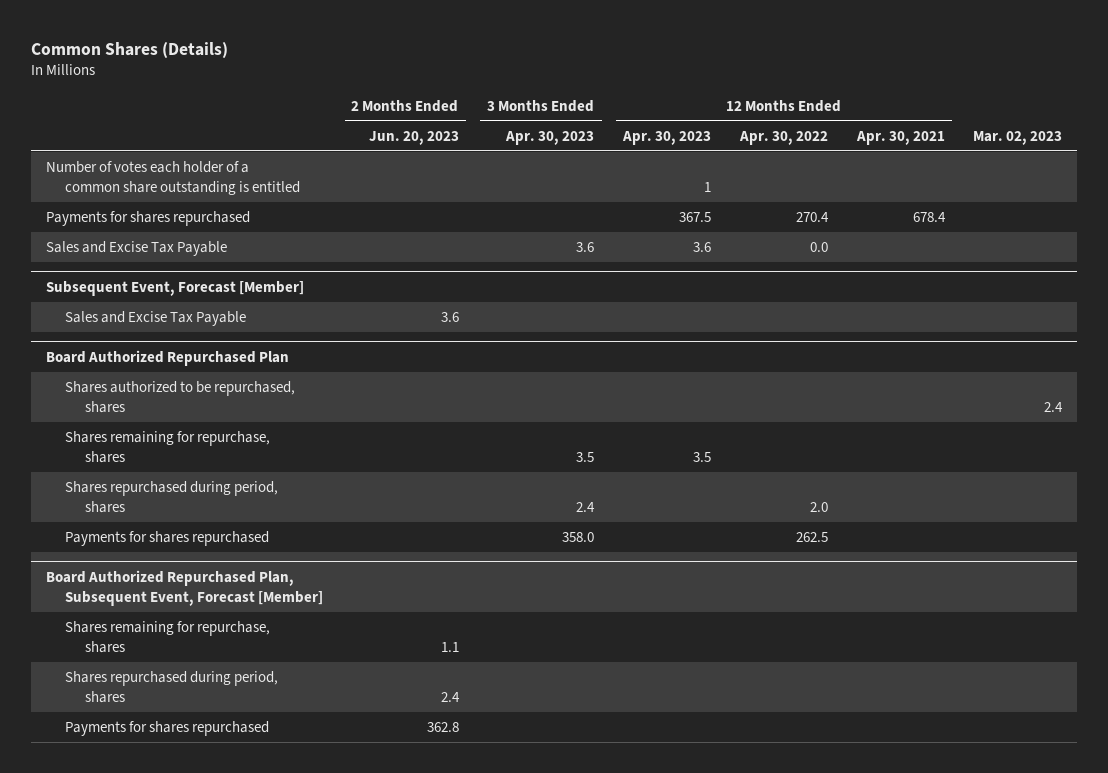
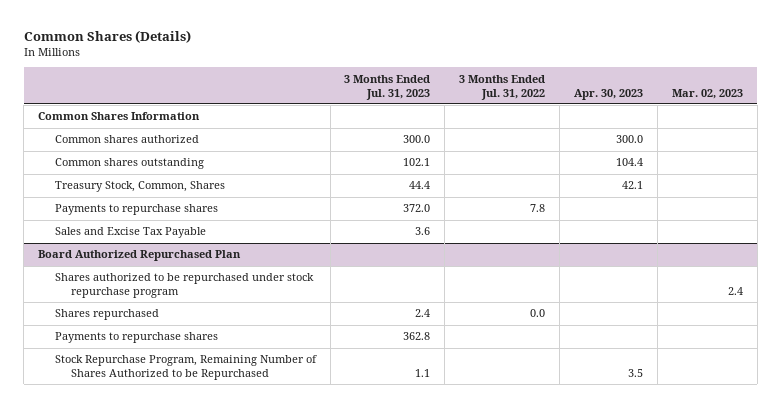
- | 2 Months Ended Jun. 20, 2023 | 3 Months Ended Apr. 30, 2023 | 12 Months Ended Apr. 30, 2023 | 12 Months Ended Apr. 30, 2022 | 12 Months Ended Apr. 30, 2021 | Mar. 02, 2023
+ | 3 Months Ended Jul. 31, 2023 | 3 Months Ended Jul. 31, 2022 | Apr. 30, 2023 | Mar. 02, 2023
- Number of votes each holder of a common share outstanding is entitled | | | 1 | | |
- Payments for shares repurchased | | | 367.5 | 270.4 | 678.4 |
+ Common Shares Information
+ Common shares authorized | 300.0 | | 300.0 |
+ Common shares outstanding | 102.1 | | 104.4 |
+ Treasury Stock, Common, Shares | 44.4 | | 42.1 |
+ Payments to repurchase shares | 372.0 | 7.8 | |
- Subsequent Event, Forecast [Member]
- Sales and Excise Tax Payable | 3.6 | | | | |
@ Board Authorized Repurchased Plan
- Shares authorized to be repurchased, shares | | | | | | 2.4
- Shares remaining for repurchase, shares | | 3.5 | 3.5 | | |
- Shares repurchased during period, shares | | 2.4 | | 2.0 | |
- Payments for shares repurchased | | 358.0 | | 262.5 | |
- Board Authorized Repurchased Plan, Subsequent Event, Forecast [Member]
- Shares remaining for repurchase, shares | 1.1 | | | | |
- Shares repurchased during period, shares | 2.4 | | | | |
- Payments for shares repurchased | 362.8 | | | | |
@ Board Authorized Repurchased Plan
+ Shares authorized to be repurchased under stock repurchase program | | | | 2.4
+ Shares repurchased | 2.4 | 0.0 | |
+ Payments to repurchase shares | 362.8 | | |
+ Stock Repurchase Program, Remaining Number of Shares Authorized to be Repurchased | 1.1 | | 3.5 |

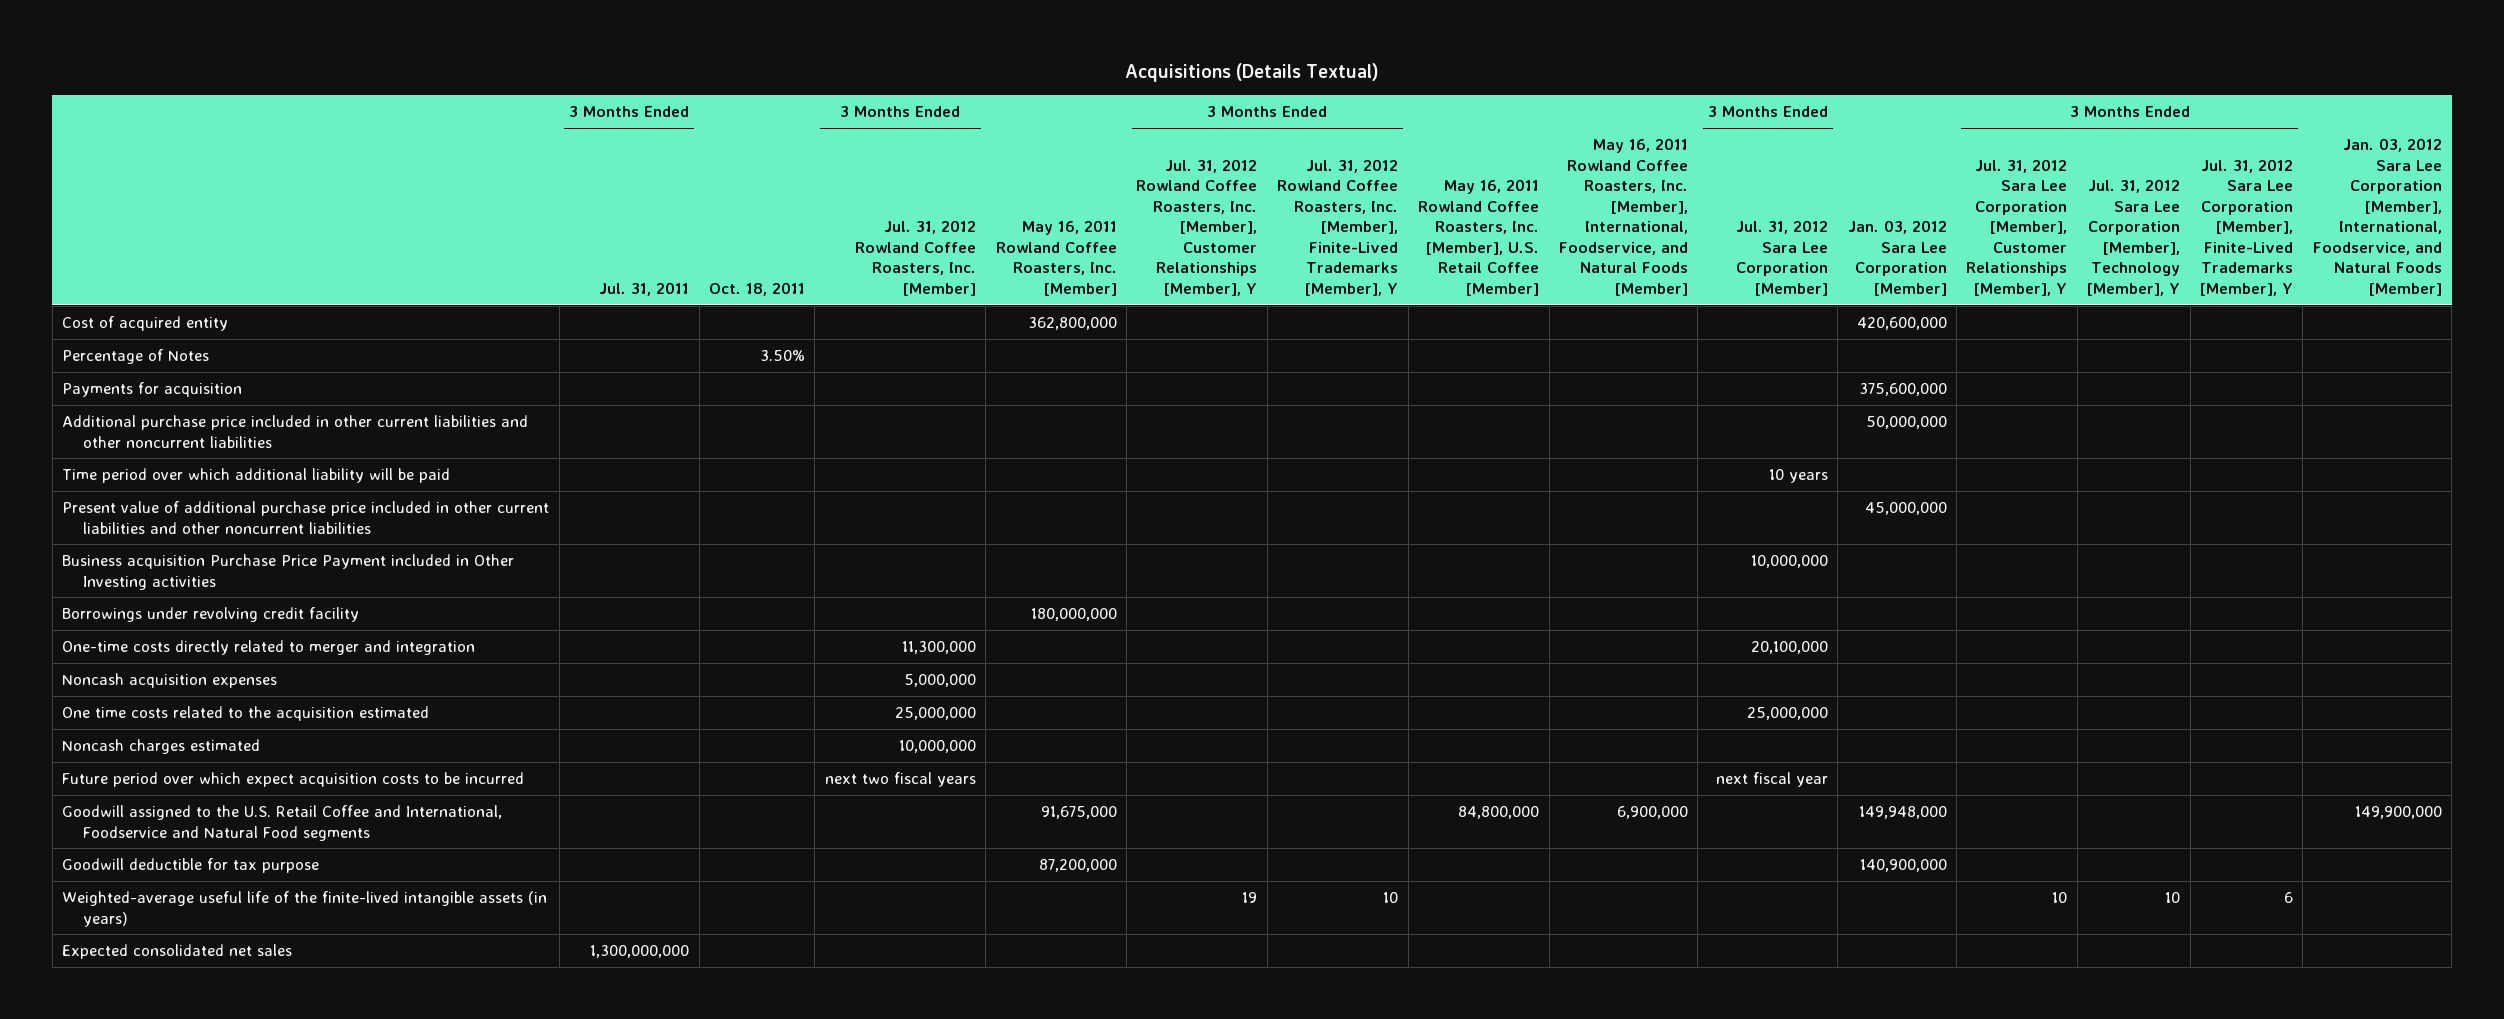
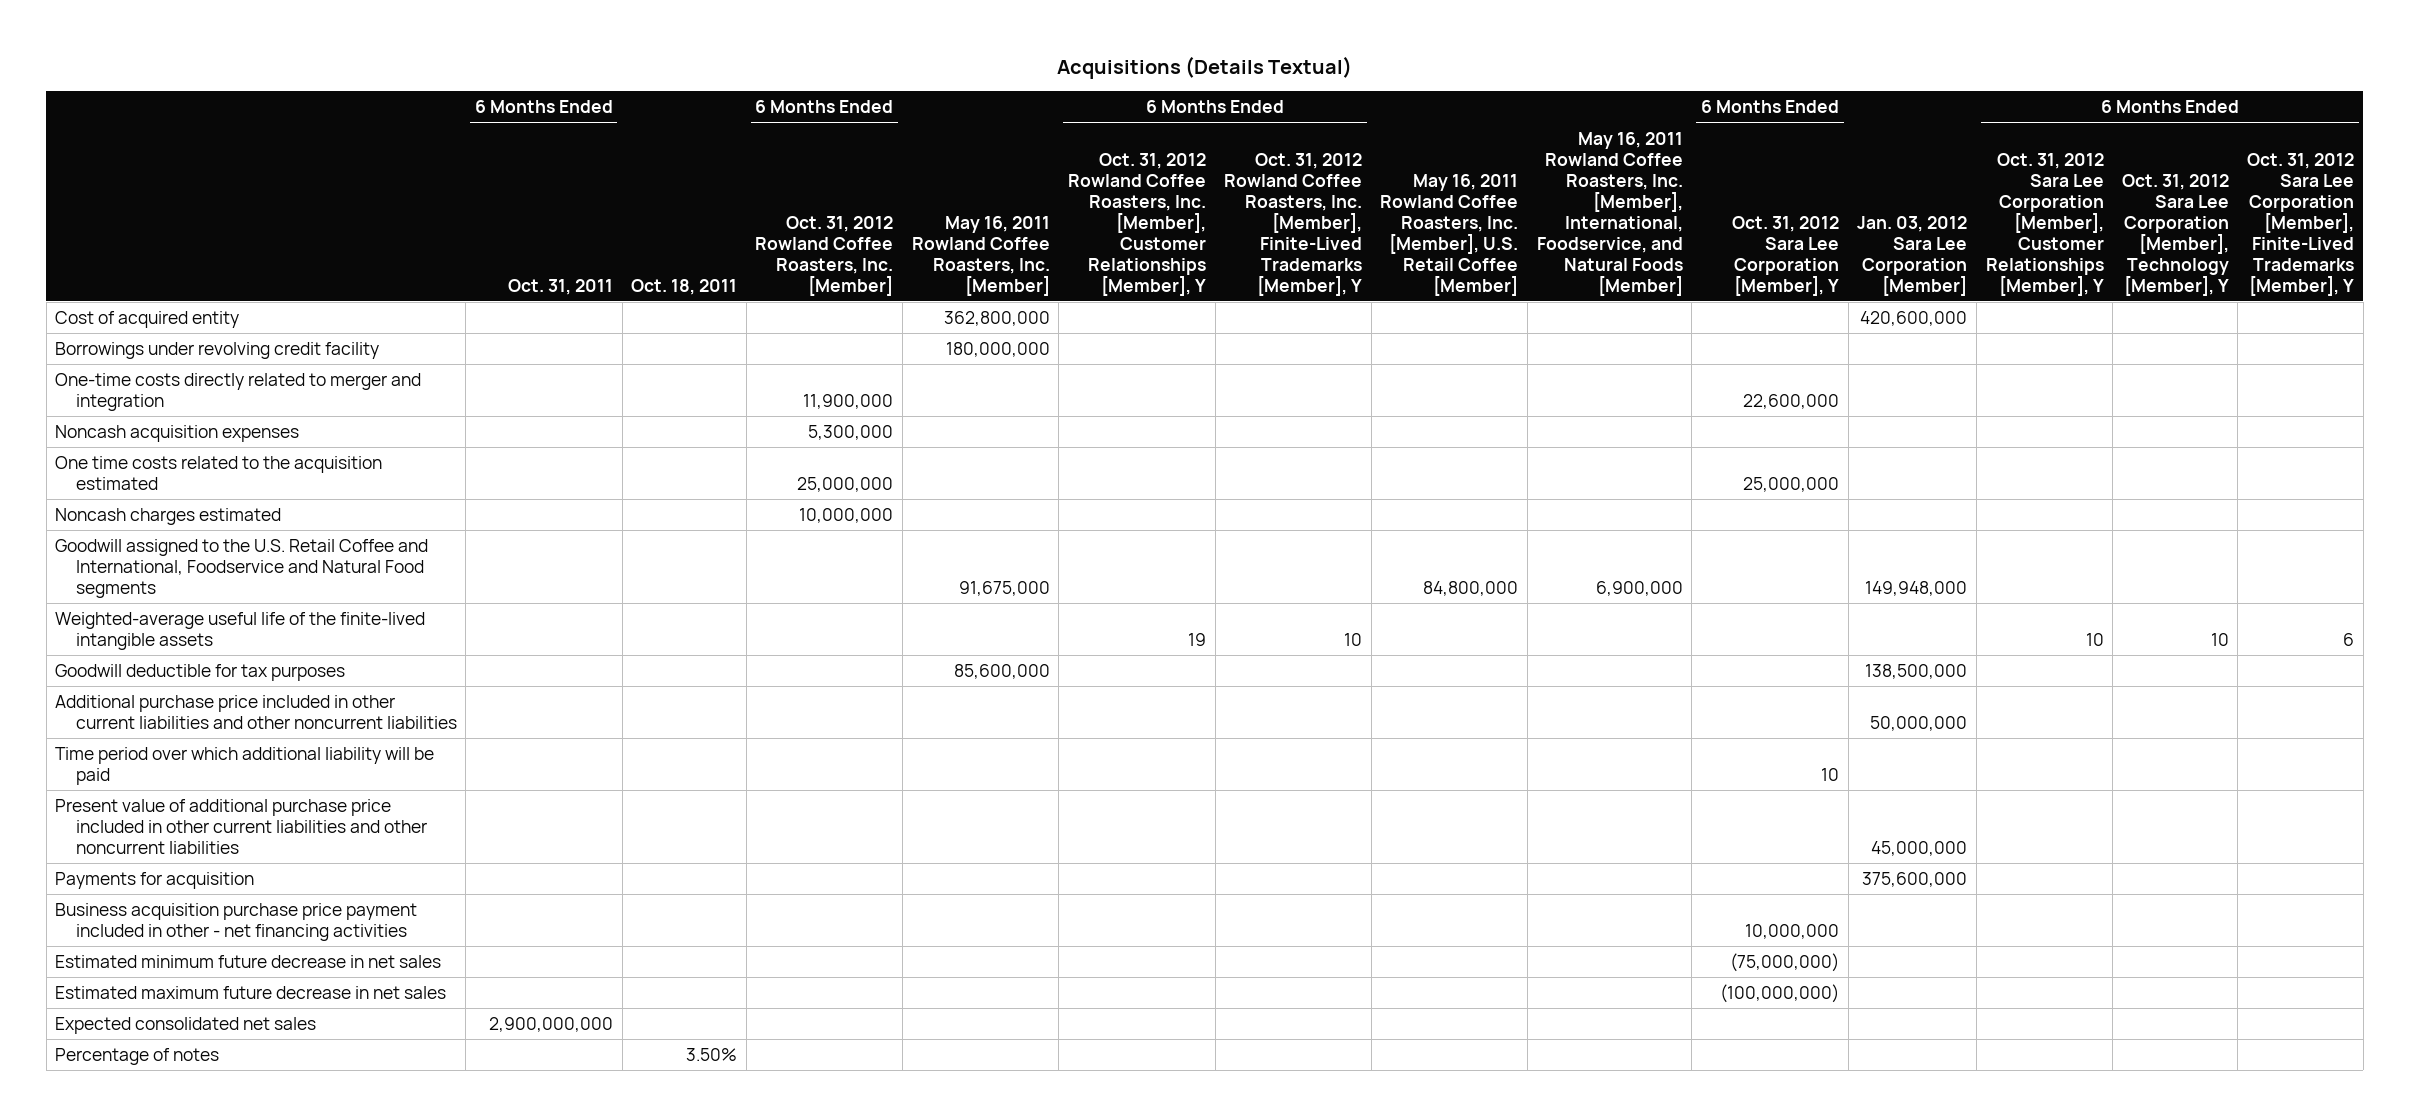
- | 3 Months Ended Jul. 31, 2011 | Oct. 18, 2011 | 3 Months Ended Jul. 31, 2012 Rowland Coffee Roasters, Inc. [Member] | May 16, 2011 Rowland Coffee Roasters, Inc. [Member] | 3 Months Ended Jul. 31, 2012 Rowland Coffee Roasters, Inc. [Member], Customer Relationships [Member], Y | 3 Months Ended Jul. 31, 2012 Rowland Coffee Roasters, Inc. [Member], Finite-Lived Trademarks [Member], Y | May 16, 2011 Rowland Coffee Roasters, Inc. [Member], U.S. Retail Coffee [Member] | May 16, 2011 Rowland Coffee Roasters, Inc. [Member], International, Foodservice, and Natural Foods [Member] | 3 Months Ended Jul. 31, 2012 Sara Lee Corporation [Member] | Jan. 03, 2012 Sara Lee Corporation [Member] | 3 Months Ended Jul. 31, 2012 Sara Lee Corporation [Member], Customer Relationships [Member], Y | 3 Months Ended Jul. 31, 2012 Sara Lee Corporation [Member], Technology [Member], Y | 3 Months Ended Jul. 31, 2012 Sara Lee Corporation [Member], Finite-Lived Trademarks [Member], Y | Jan. 03, 2012 Sara Lee Corporation [Member], International, Foodservice, and Natural Foods [Member]
+ | 6 Months Ended Oct. 31, 2011 | Oct. 18, 2011 | 6 Months Ended Oct. 31, 2012 Rowland Coffee Roasters, Inc. [Member] | May 16, 2011 Rowland Coffee Roasters, Inc. [Member] | 6 Months Ended Oct. 31, 2012 Rowland Coffee Roasters, Inc. [Member], Customer Relationships [Member], Y | 6 Months Ended Oct. 31, 2012 Rowland Coffee Roasters, Inc. [Member], Finite-Lived Trademarks [Member], Y | May 16, 2011 Rowland Coffee Roasters, Inc. [Member], U.S. Retail Coffee [Member] | May 16, 2011 Rowland Coffee Roasters, Inc. [Member], International, Foodservice, and Natural Foods [Member] | 6 Months Ended Oct. 31, 2012 Sara Lee Corporation [Member], Y | Jan. 03, 2012 Sara Lee Corporation [Member] | 6 Months Ended Oct. 31, 2012 Sara Lee Corporation [Member], Customer Relationships [Member], Y | 6 Months Ended Oct. 31, 2012 Sara Lee Corporation [Member], Technology [Member], Y | 6 Months Ended Oct. 31, 2012 Sara Lee Corporation [Member], Finite-Lived Trademarks [Member], Y
- Percentage of Notes | | 3.50% | | | | | | | | | | | |
- Business acquisition Purchase Price Payment included in Other Investing activities | | | | | | | | | 10,000,000 | | | | |
- Future period over which expect acquisition costs to be incurred | | | next two fiscal years | | | | | | next fiscal year | | | | |
- Goodwill deductible for tax purpose | | | | 87,200,000 | | | | | | 140,900,000 | | | |
- Weighted-average useful life of the finite-lived intangible assets (in years) | | | | | 19 | 10 | | | | | 10 | 10 | 6 |
+ Weighted-average useful life of the finite-lived intangible assets | | | | | 19 | 10 | | | | | 10 | 10 | 6
+ Goodwill deductible for tax purposes | | | | 85,600,000 | | | | | | 138,500,000 | | |
moved down: Additional purchase price included in other current liabilities and other noncurrent liabilities | | | | | | | | | | 50,000,000 | | |
moved down: Time period over which additional liability will be paid | | | | | | | | | 10 | | | |
moved down: Present value of additional purchase price included in other current liabilities and other noncurrent liabilities | | | | | | | | | | 45,000,000 | | |
moved down: Payments for acquisition | | | | | | | | | | 375,600,000 | | |
+ Business acquisition purchase price payment included in other - net financing activities | | | | | | | | | 10,000,000 | | | |
+ Estimated minimum future decrease in net sales | | | | | | | | | (75,000,000) | | | |
+ Estimated maximum future decrease in net sales | | | | | | | | | (100,000,000) | | | |
+ Percentage of notes | | 3.50% | | | | | | | | | | |

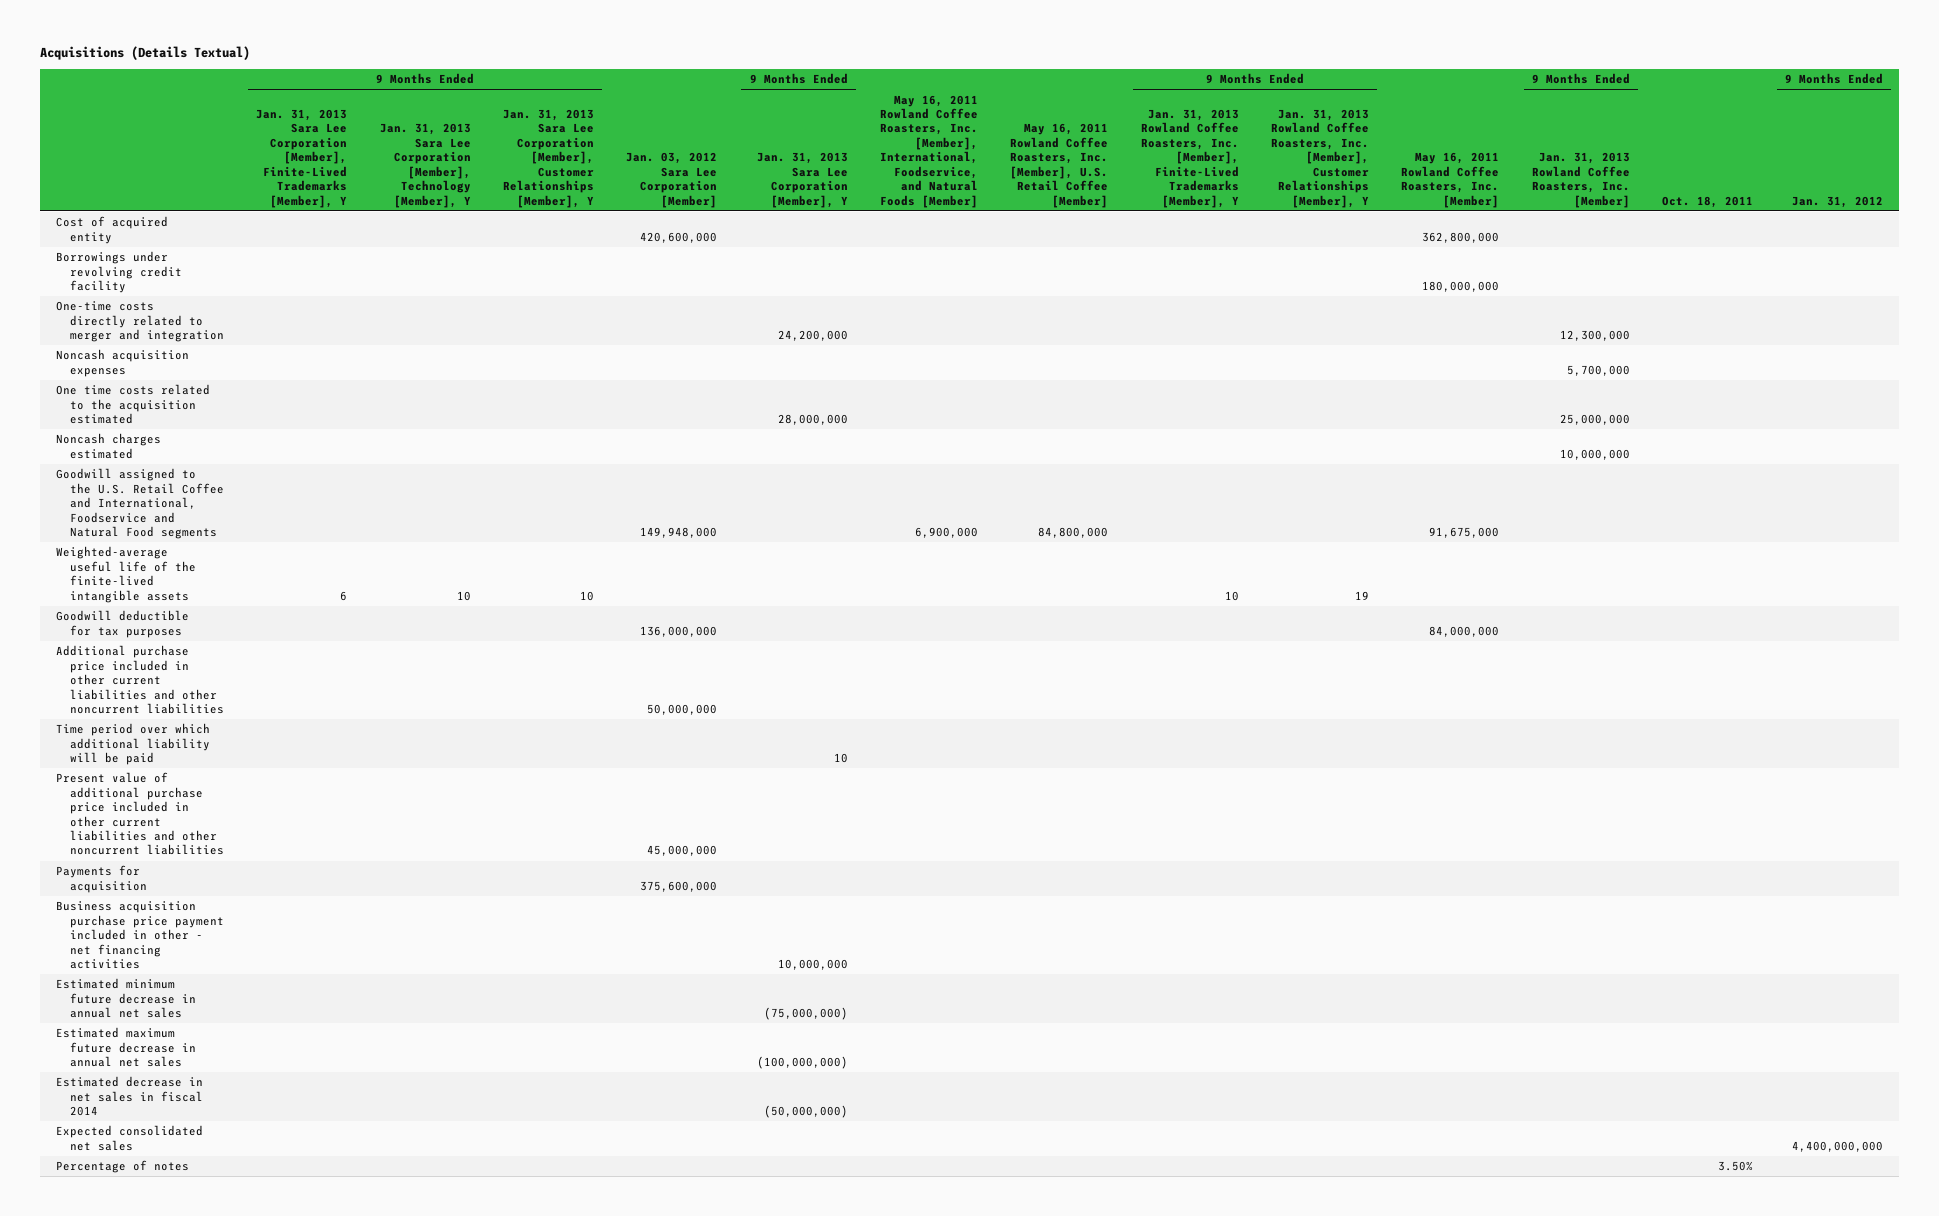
- | 6 Months Ended Oct. 31, 2011 | Oct. 18, 2011 | 6 Months Ended Oct. 31, 2012 Rowland Coffee Roasters, Inc. [Member] | May 16, 2011 Rowland Coffee Roasters, Inc. [Member] | 6 Months Ended Oct. 31, 2012 Rowland Coffee Roasters, Inc. [Member], Customer Relationships [Member], Y | 6 Months Ended Oct. 31, 2012 Rowland Coffee Roasters, Inc. [Member], Finite-Lived Trademarks [Member], Y | May 16, 2011 Rowland Coffee Roasters, Inc. [Member], U.S. Retail Coffee [Member] | May 16, 2011 Rowland Coffee Roasters, Inc. [Member], International, Foodservice, and Natural Foods [Member] | 6 Months Ended Oct. 31, 2012 Sara Lee Corporation [Member], Y | Jan. 03, 2012 Sara Lee Corporation [Member] | 6 Months Ended Oct. 31, 2012 Sara Lee Corporation [Member], Customer Relationships [Member], Y | 6 Months Ended Oct. 31, 2012 Sara Lee Corporation [Member], Technology [Member], Y | 6 Months Ended Oct. 31, 2012 Sara Lee Corporation [Member], Finite-Lived Trademarks [Member], Y
+ | 9 Months Ended Jan. 31, 2013 Sara Lee Corporation [Member], Finite-Lived Trademarks [Member], Y | 9 Months Ended Jan. 31, 2013 Sara Lee Corporation [Member], Technology [Member], Y | 9 Months Ended Jan. 31, 2013 Sara Lee Corporation [Member], Customer Relationships [Member], Y | Jan. 03, 2012 Sara Lee Corporation [Member] | 9 Months Ended Jan. 31, 2013 Sara Lee Corporation [Member], Y | May 16, 2011 Rowland Coffee Roasters, Inc. [Member], International, Foodservice, and Natural Foods [Member] | May 16, 2011 Rowland Coffee Roasters, Inc. [Member], U.S. Retail Coffee [Member] | 9 Months Ended Jan. 31, 2013 Rowland Coffee Roasters, Inc. [Member], Finite-Lived Trademarks [Member], Y | 9 Months Ended Jan. 31, 2013 Rowland Coffee Roasters, Inc. [Member], Customer Relationships [Member], Y | May 16, 2011 Rowland Coffee Roasters, Inc. [Member] | 9 Months Ended Jan. 31, 2013 Rowland Coffee Roasters, Inc. [Member] | Oct. 18, 2011 | 9 Months Ended Jan. 31, 2012
- Goodwill deductible for tax purposes | | | | 85,600,000 | | | | | | 138,500,000 | | |
+ Goodwill deductible for tax purposes | | | | 136,000,000 | | | | | | 84,000,000 | | |
- Estimated minimum future decrease in net sales | | | | | | | | | (75,000,000) | | | |
- Estimated maximum future decrease in net sales | | | | | | | | | (100,000,000) | | | |
+ Estimated minimum future decrease in annual net sales | | | | | (75,000,000) | | | | | | | |
+ Estimated maximum future decrease in annual net sales | | | | | (100,000,000) | | | | | | | |
+ Estimated decrease in net sales in fiscal 2014 | | | | | (50,000,000) | | | | | | | |

